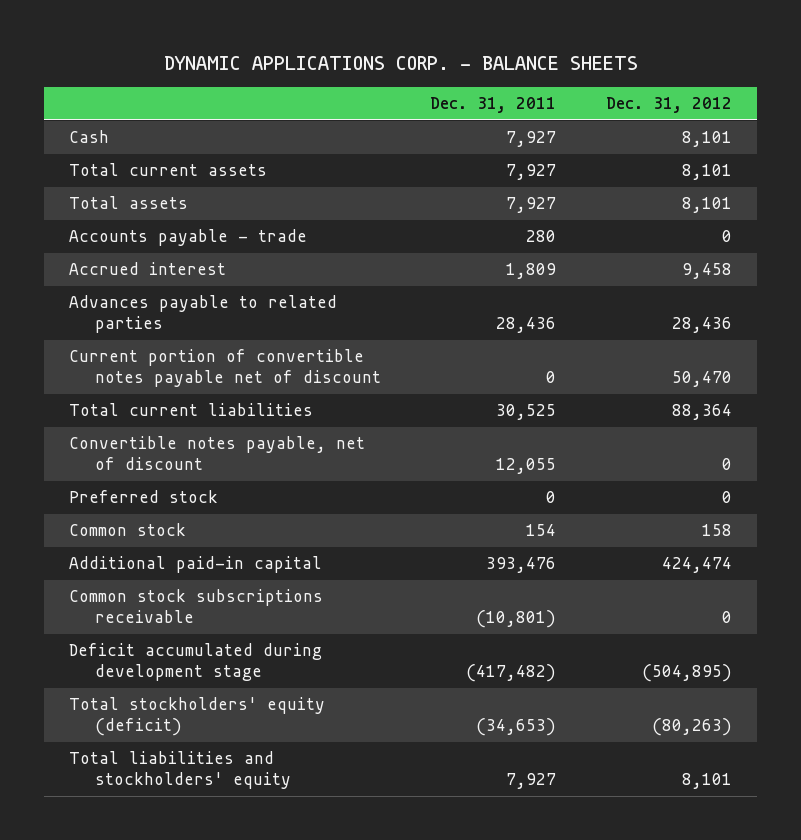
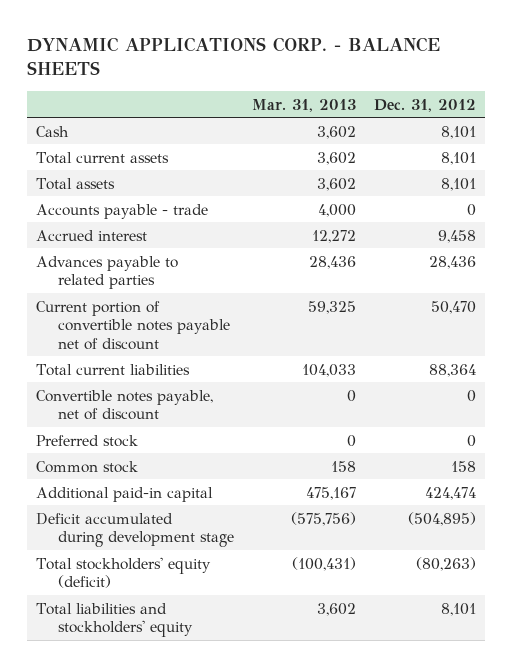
- | Dec. 31, 2011 | Dec. 31, 2012
+ | Mar. 31, 2013 | Dec. 31, 2012
- Common stock subscriptions receivable | (10,801) | 0

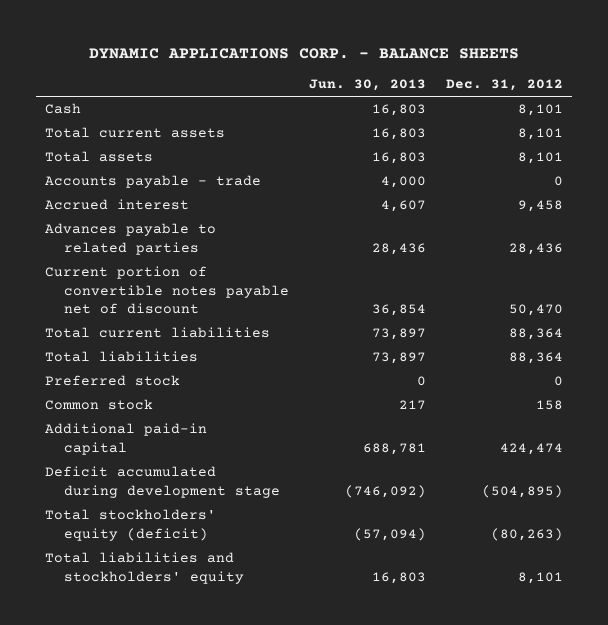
- | Mar. 31, 2013 | Dec. 31, 2012
+ | Jun. 30, 2013 | Dec. 31, 2012
- Convertible notes payable, net of discount | 0 | 0
+ Total liabilities | 73,897 | 88,364

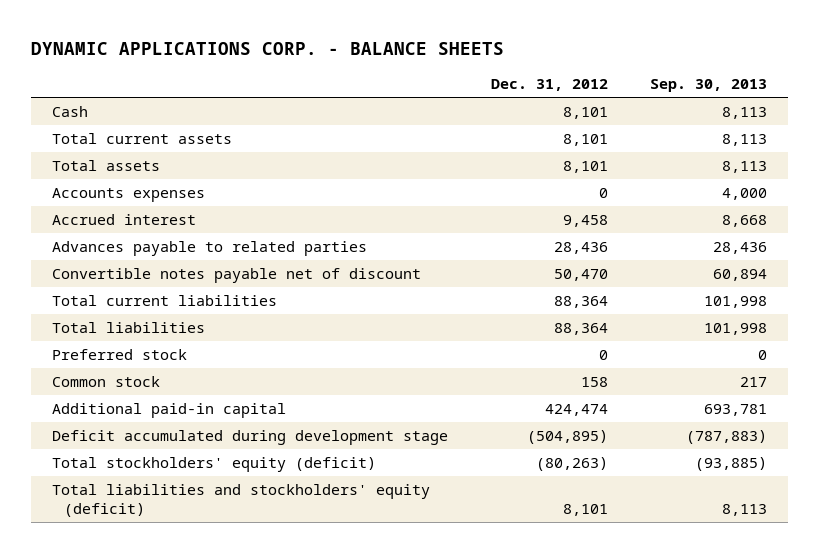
- | Jun. 30, 2013 | Dec. 31, 2012
+ | Dec. 31, 2012 | Sep. 30, 2013
- Accounts payable - trade | 4,000 | 0
+ Accounts expenses | 0 | 4,000
- Current portion of convertible notes payable net of discount | 36,854 | 50,470
+ Convertible notes payable net of discount | 50,470 | 60,894
- Total liabilities and stockholders' equity | 16,803 | 8,101
+ Total liabilities and stockholders' equity (deficit) | 8,101 | 8,113

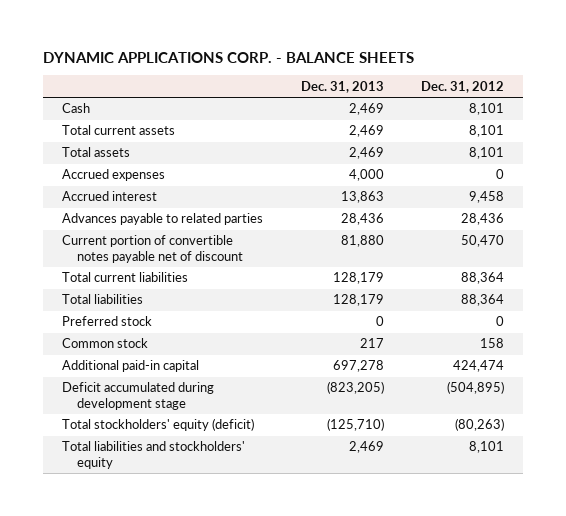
- | Dec. 31, 2012 | Sep. 30, 2013
+ | Dec. 31, 2013 | Dec. 31, 2012
- Accounts expenses | 0 | 4,000
+ Accrued expenses | 4,000 | 0
- Convertible notes payable net of discount | 50,470 | 60,894
+ Current portion of convertible notes payable net of discount | 81,880 | 50,470
- Total liabilities and stockholders' equity (deficit) | 8,101 | 8,113
+ Total liabilities and stockholders' equity | 2,469 | 8,101

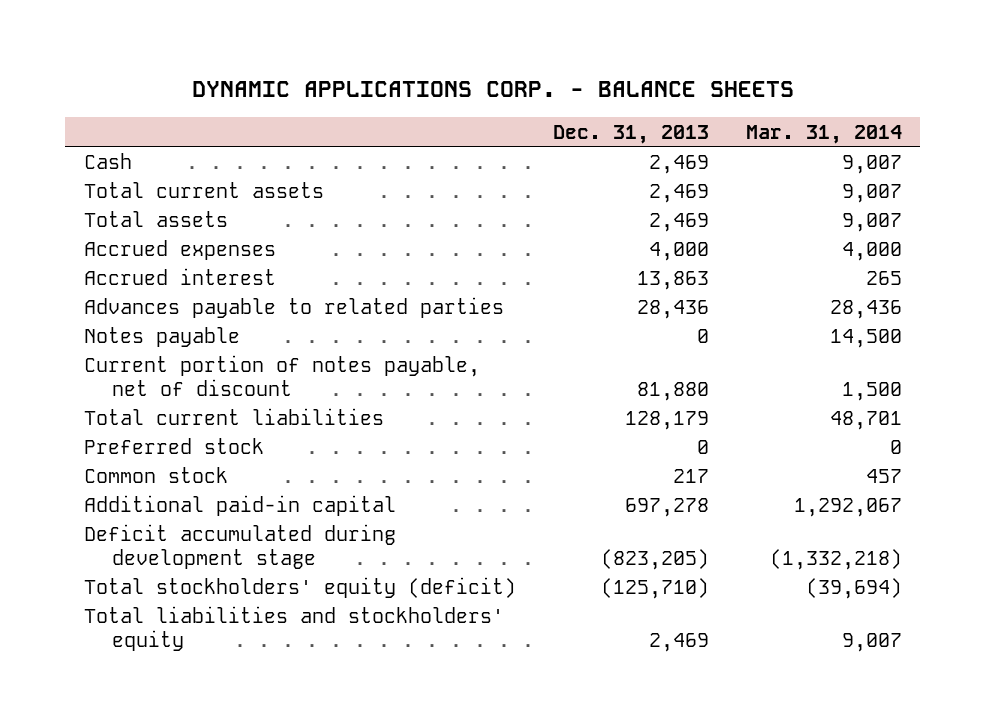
- | Dec. 31, 2013 | Dec. 31, 2012
+ | Dec. 31, 2013 | Mar. 31, 2014
- Current portion of convertible notes payable net of discount | 81,880 | 50,470
+ Notes payable | 0 | 14,500
+ Current portion of notes payable, net of discount | 81,880 | 1,500
- Total liabilities | 128,179 | 88,364

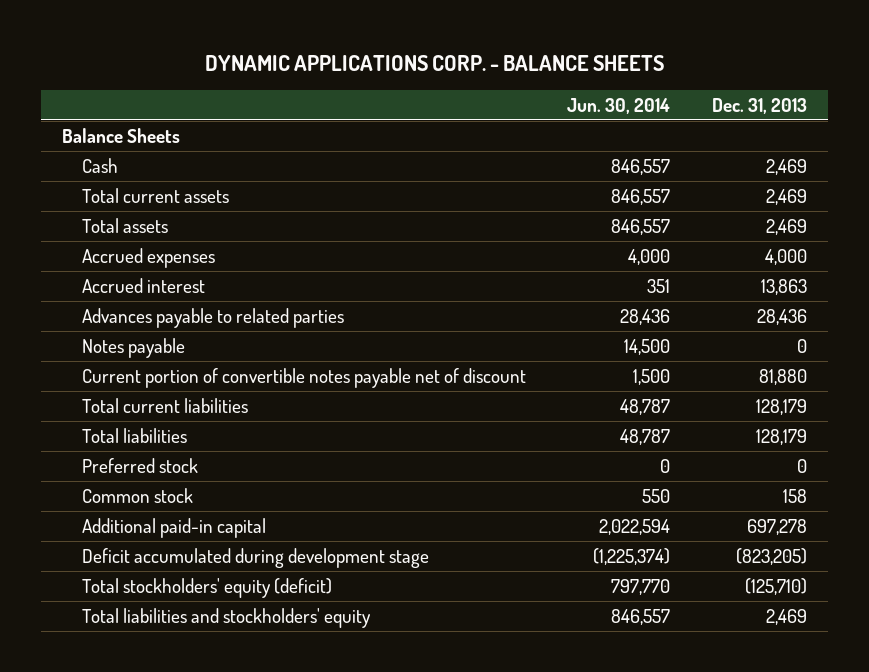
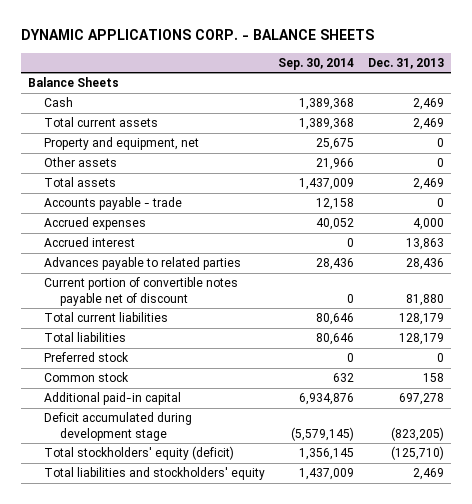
- | Jun. 30, 2014 | Dec. 31, 2013
+ | Sep. 30, 2014 | Dec. 31, 2013
+ Property and equipment, net | 25,675 | 0
+ Other assets | 21,966 | 0
+ Accounts payable - trade | 12,158 | 0
- Notes payable | 14,500 | 0

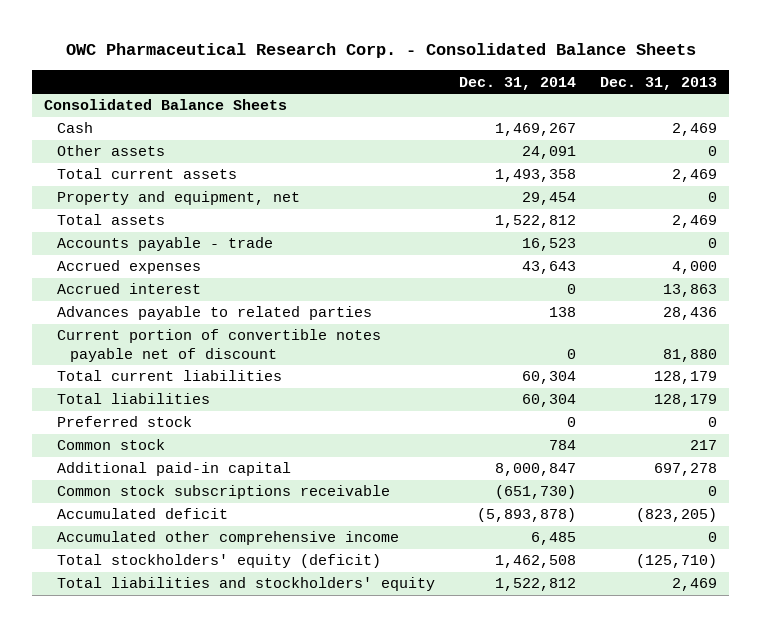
- DYNAMIC APPLICATIONS CORP. - BALANCE SHEETS
+ OWC Pharmaceutical Research Corp. - Consolidated Balance Sheets
- | Sep. 30, 2014 | Dec. 31, 2013
+ | Dec. 31, 2014 | Dec. 31, 2013
- Balance Sheets
+ Consolidated Balance Sheets
moved up: Other assets | 24,091 | 0
- Common stock | 632 | 158
+ Common stock | 784 | 217
- Deficit accumulated during development stage | (5,579,145) | (823,205)
+ Common stock subscriptions receivable | (651,730) | 0
+ Accumulated deficit | (5,893,878) | (823,205)
+ Accumulated other comprehensive income | 6,485 | 0

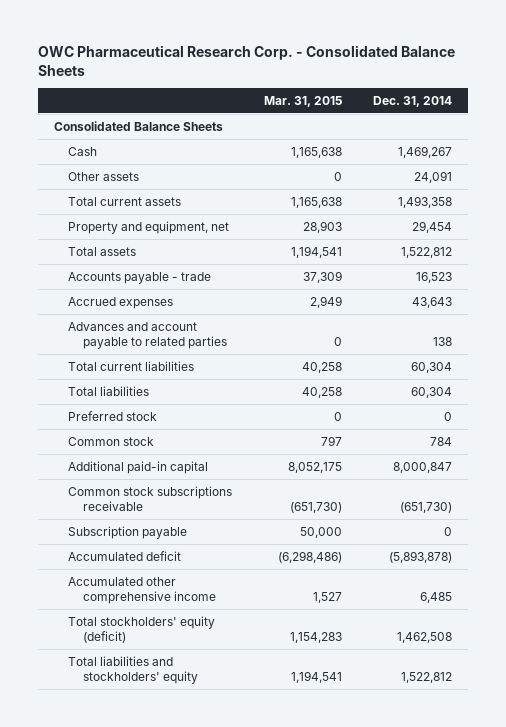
- | Dec. 31, 2014 | Dec. 31, 2013
+ | Mar. 31, 2015 | Dec. 31, 2014
- Accrued interest | 0 | 13,863
- Advances payable to related parties | 138 | 28,436
- Current portion of convertible notes payable net of discount | 0 | 81,880
+ Advances and account payable to related parties | 0 | 138
+ Subscription payable | 50,000 | 0

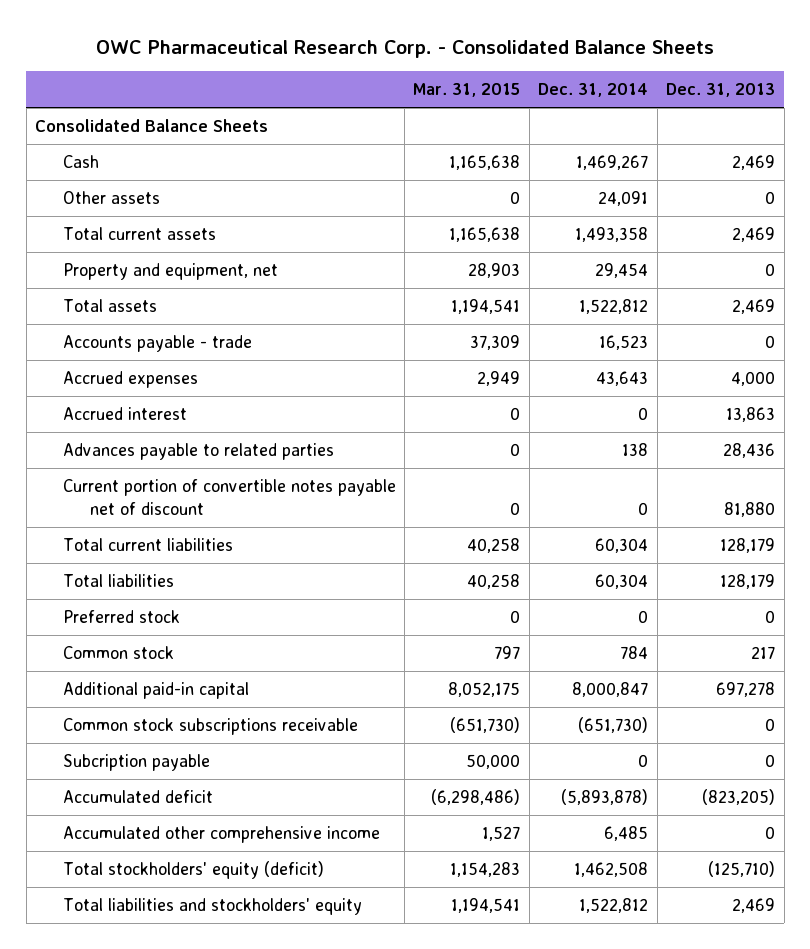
- | Mar. 31, 2015 | Dec. 31, 2014
+ | Mar. 31, 2015 | Dec. 31, 2014 | Dec. 31, 2013
- Advances and account payable to related parties | 0 | 138
+ Accrued interest | 0 | 0 | 13,863
+ Advances payable to related parties | 0 | 138 | 28,436
+ Current portion of convertible notes payable net of discount | 0 | 0 | 81,880
- Subscription payable | 50,000 | 0
+ Subcription payable | 50,000 | 0 | 0

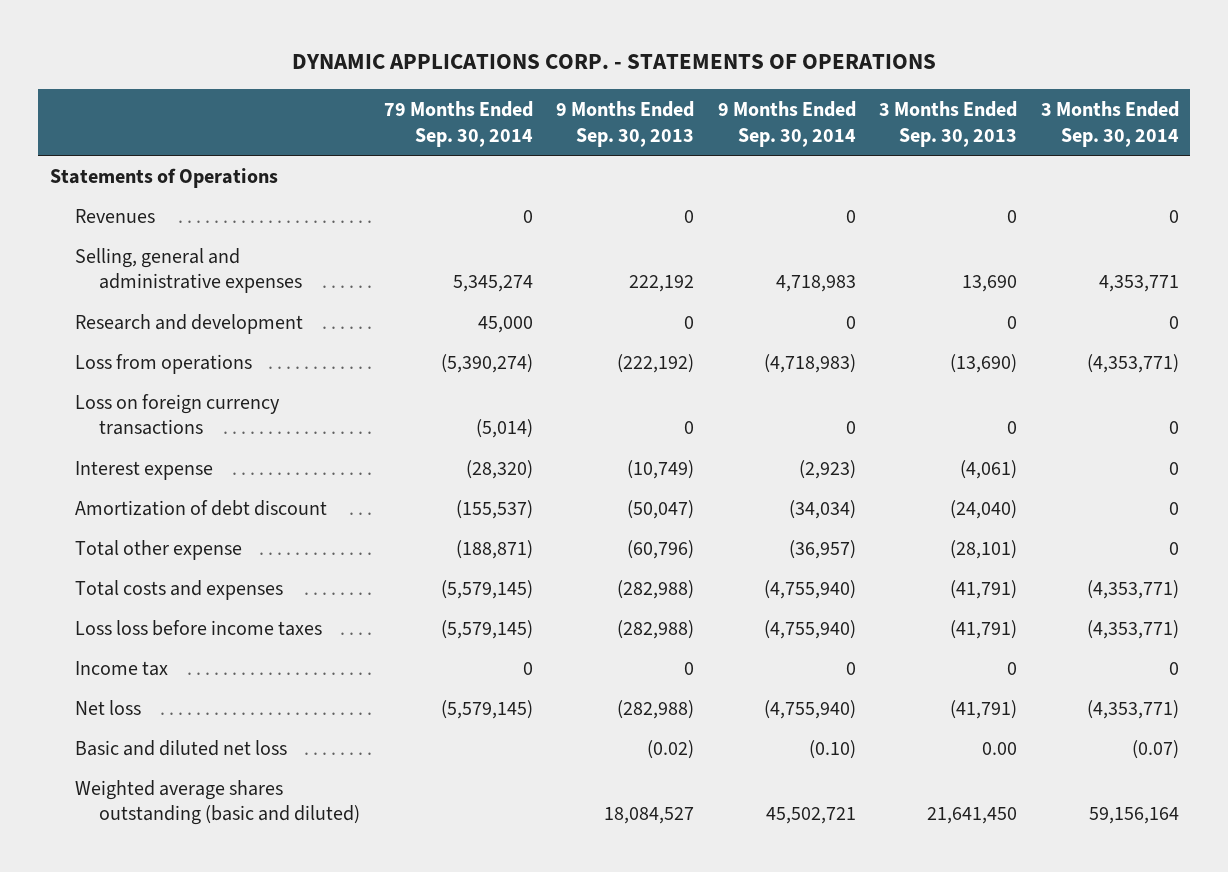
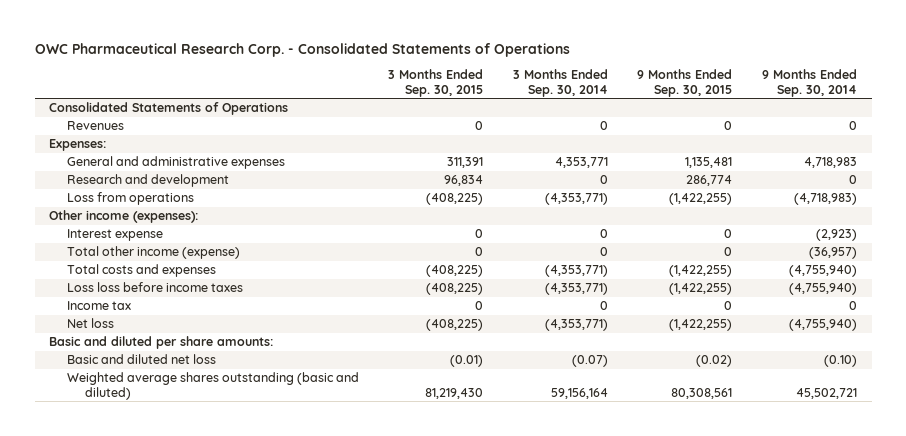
- DYNAMIC APPLICATIONS CORP. - STATEMENTS OF OPERATIONS
+ OWC Pharmaceutical Research Corp. - Consolidated Statements of Operations
- | 79 Months Ended Sep. 30, 2014 | 9 Months Ended Sep. 30, 2013 | 9 Months Ended Sep. 30, 2014 | 3 Months Ended Sep. 30, 2013 | 3 Months Ended Sep. 30, 2014
+ | 3 Months Ended Sep. 30, 2015 | 3 Months Ended Sep. 30, 2014 | 9 Months Ended Sep. 30, 2015 | 9 Months Ended Sep. 30, 2014
- Statements of Operations
+ Consolidated Statements of Operations
- Selling, general and administrative expenses | 5,345,274 | 222,192 | 4,718,983 | 13,690 | 4,353,771
+ Expenses:
+ General and administrative expenses | 311,391 | 4,353,771 | 1,135,481 | 4,718,983
- Loss on foreign currency transactions | (5,014) | 0 | 0 | 0 | 0
+ Other income (expenses):
- Amortization of debt discount | (155,537) | (50,047) | (34,034) | (24,040) | 0
- Total other expense | (188,871) | (60,796) | (36,957) | (28,101) | 0
+ Total other income (expense) | 0 | 0 | 0 | (36,957)
+ Basic and diluted per share amounts:

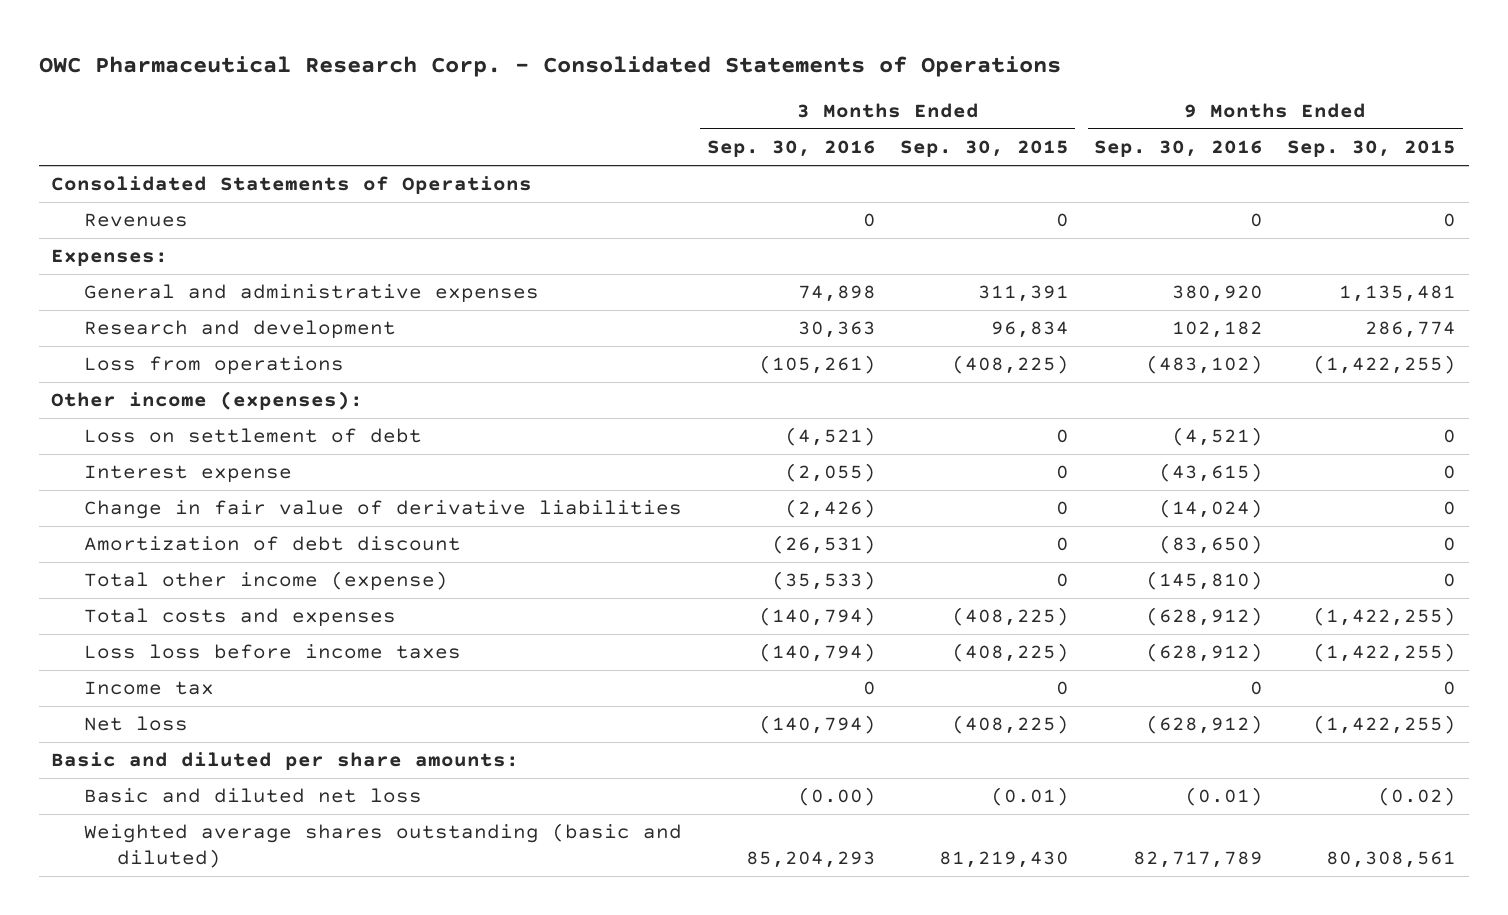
- | 3 Months Ended Sep. 30, 2015 | 3 Months Ended Sep. 30, 2014 | 9 Months Ended Sep. 30, 2015 | 9 Months Ended Sep. 30, 2014
+ | 3 Months Ended Sep. 30, 2016 | 3 Months Ended Sep. 30, 2015 | 9 Months Ended Sep. 30, 2016 | 9 Months Ended Sep. 30, 2015
+ Loss on settlement of debt | (4,521) | 0 | (4,521) | 0
+ Change in fair value of derivative liabilities | (2,426) | 0 | (14,024) | 0
+ Amortization of debt discount | (26,531) | 0 | (83,650) | 0

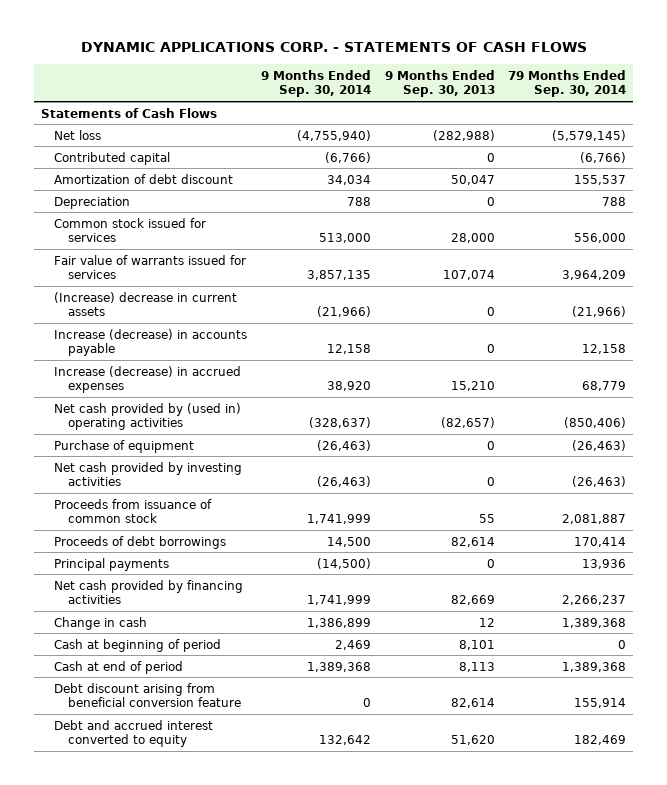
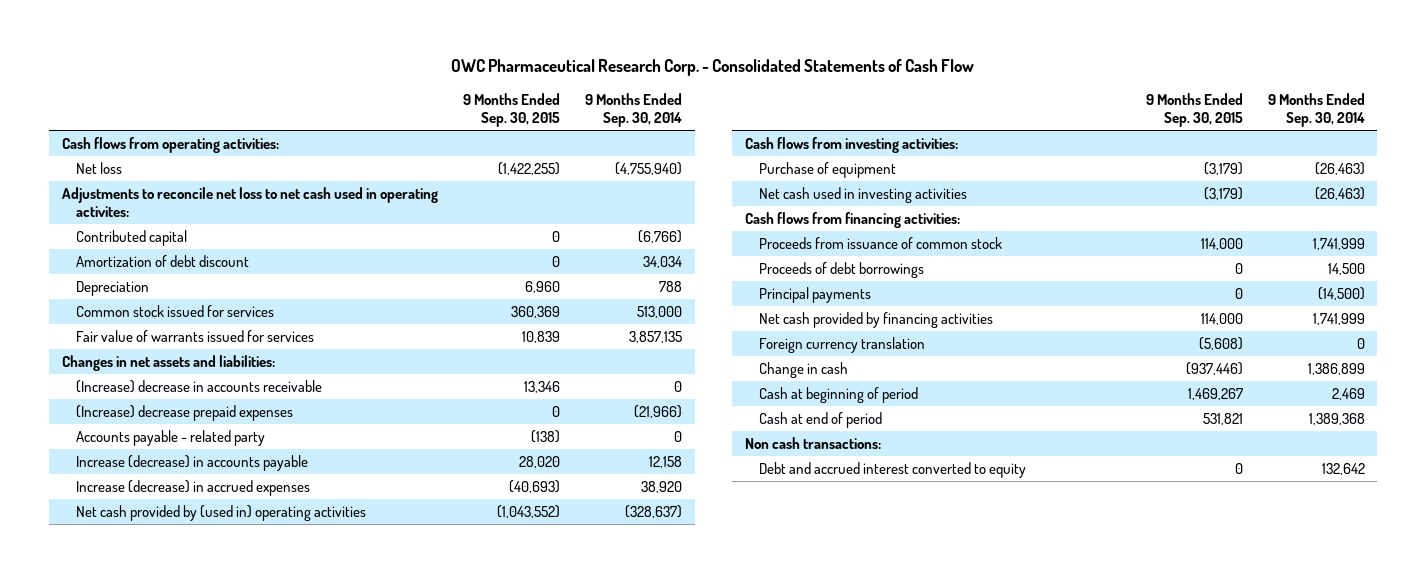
- DYNAMIC APPLICATIONS CORP. - STATEMENTS OF CASH FLOWS
+ OWC Pharmaceutical Research Corp. - Consolidated Statements of Cash Flow
- | 9 Months Ended Sep. 30, 2014 | 9 Months Ended Sep. 30, 2013 | 79 Months Ended Sep. 30, 2014
+ | 9 Months Ended Sep. 30, 2015 | 9 Months Ended Sep. 30, 2014
- Statements of Cash Flows
+ Cash flows from operating activities:
+ Adjustments to reconcile net loss to net cash used in operating activites:
- (Increase) decrease in current assets | (21,966) | 0 | (21,966)
+ Changes in net assets and liabilities:
+ (Increase) decrease in accounts receivable | 13,346 | 0
+ (Increase) decrease prepaid expenses | 0 | (21,966)
+ Accounts payable - related party | (138) | 0
+ Cash flows from investing activities:
- Net cash provided by investing activities | (26,463) | 0 | (26,463)
+ Net cash used in investing activities | (3,179) | (26,463)
+ Cash flows from financing activities:
+ Foreign currency translation | (5,608) | 0
- Debt discount arising from beneficial conversion feature | 0 | 82,614 | 155,914
+ Non cash transactions:

